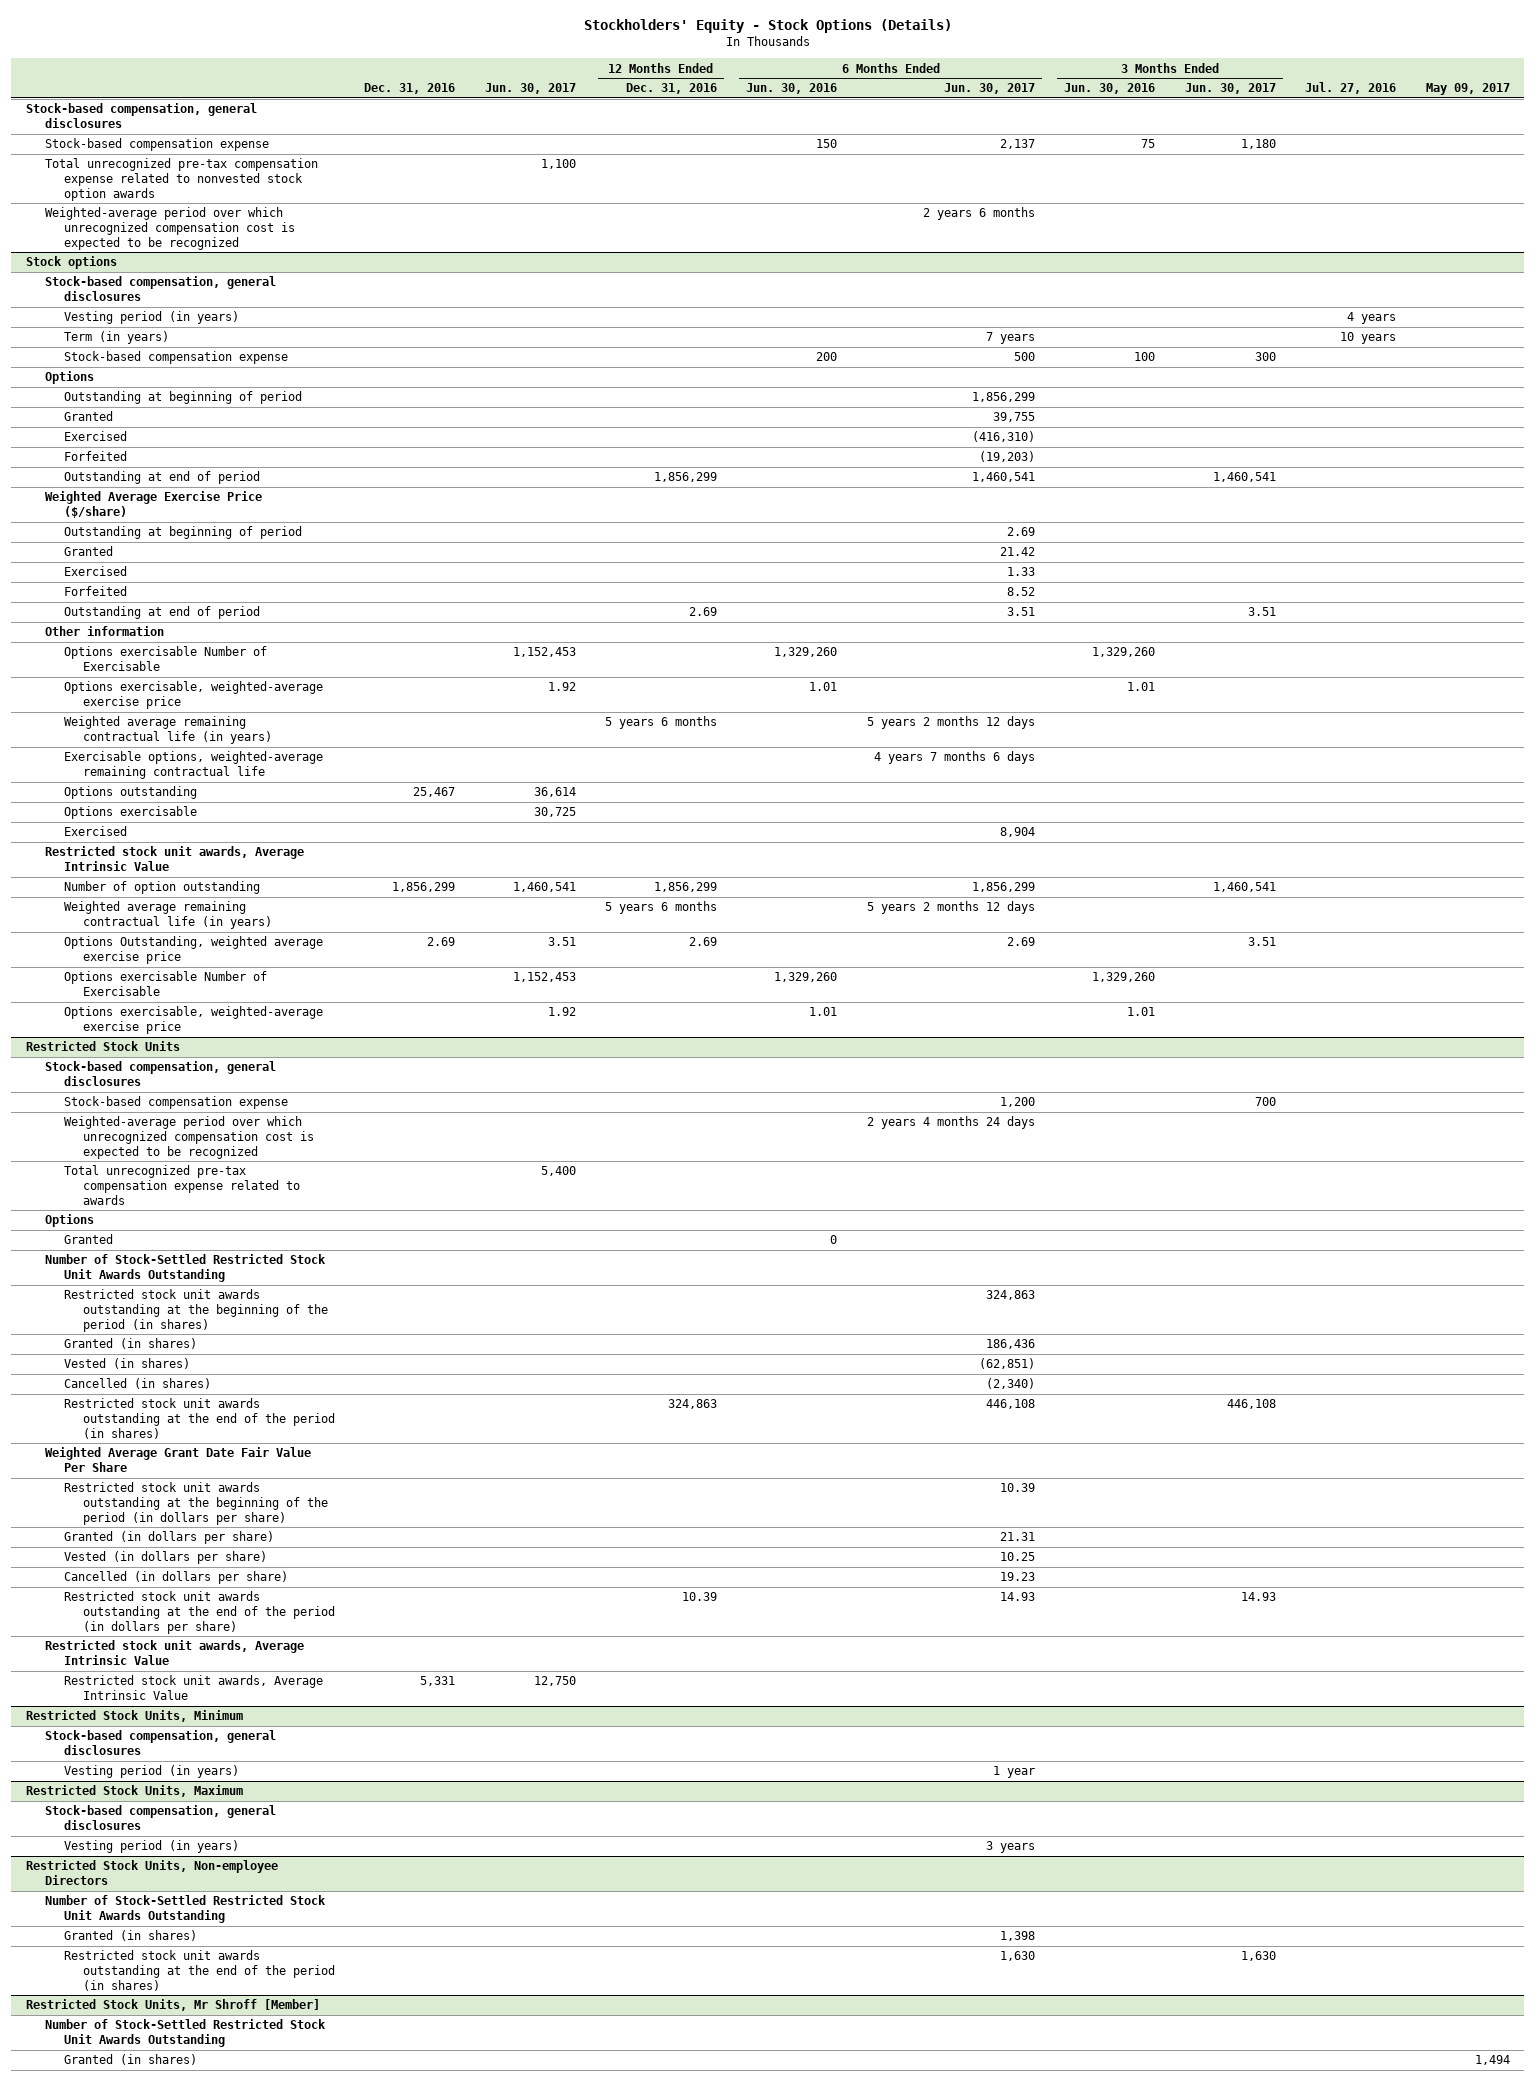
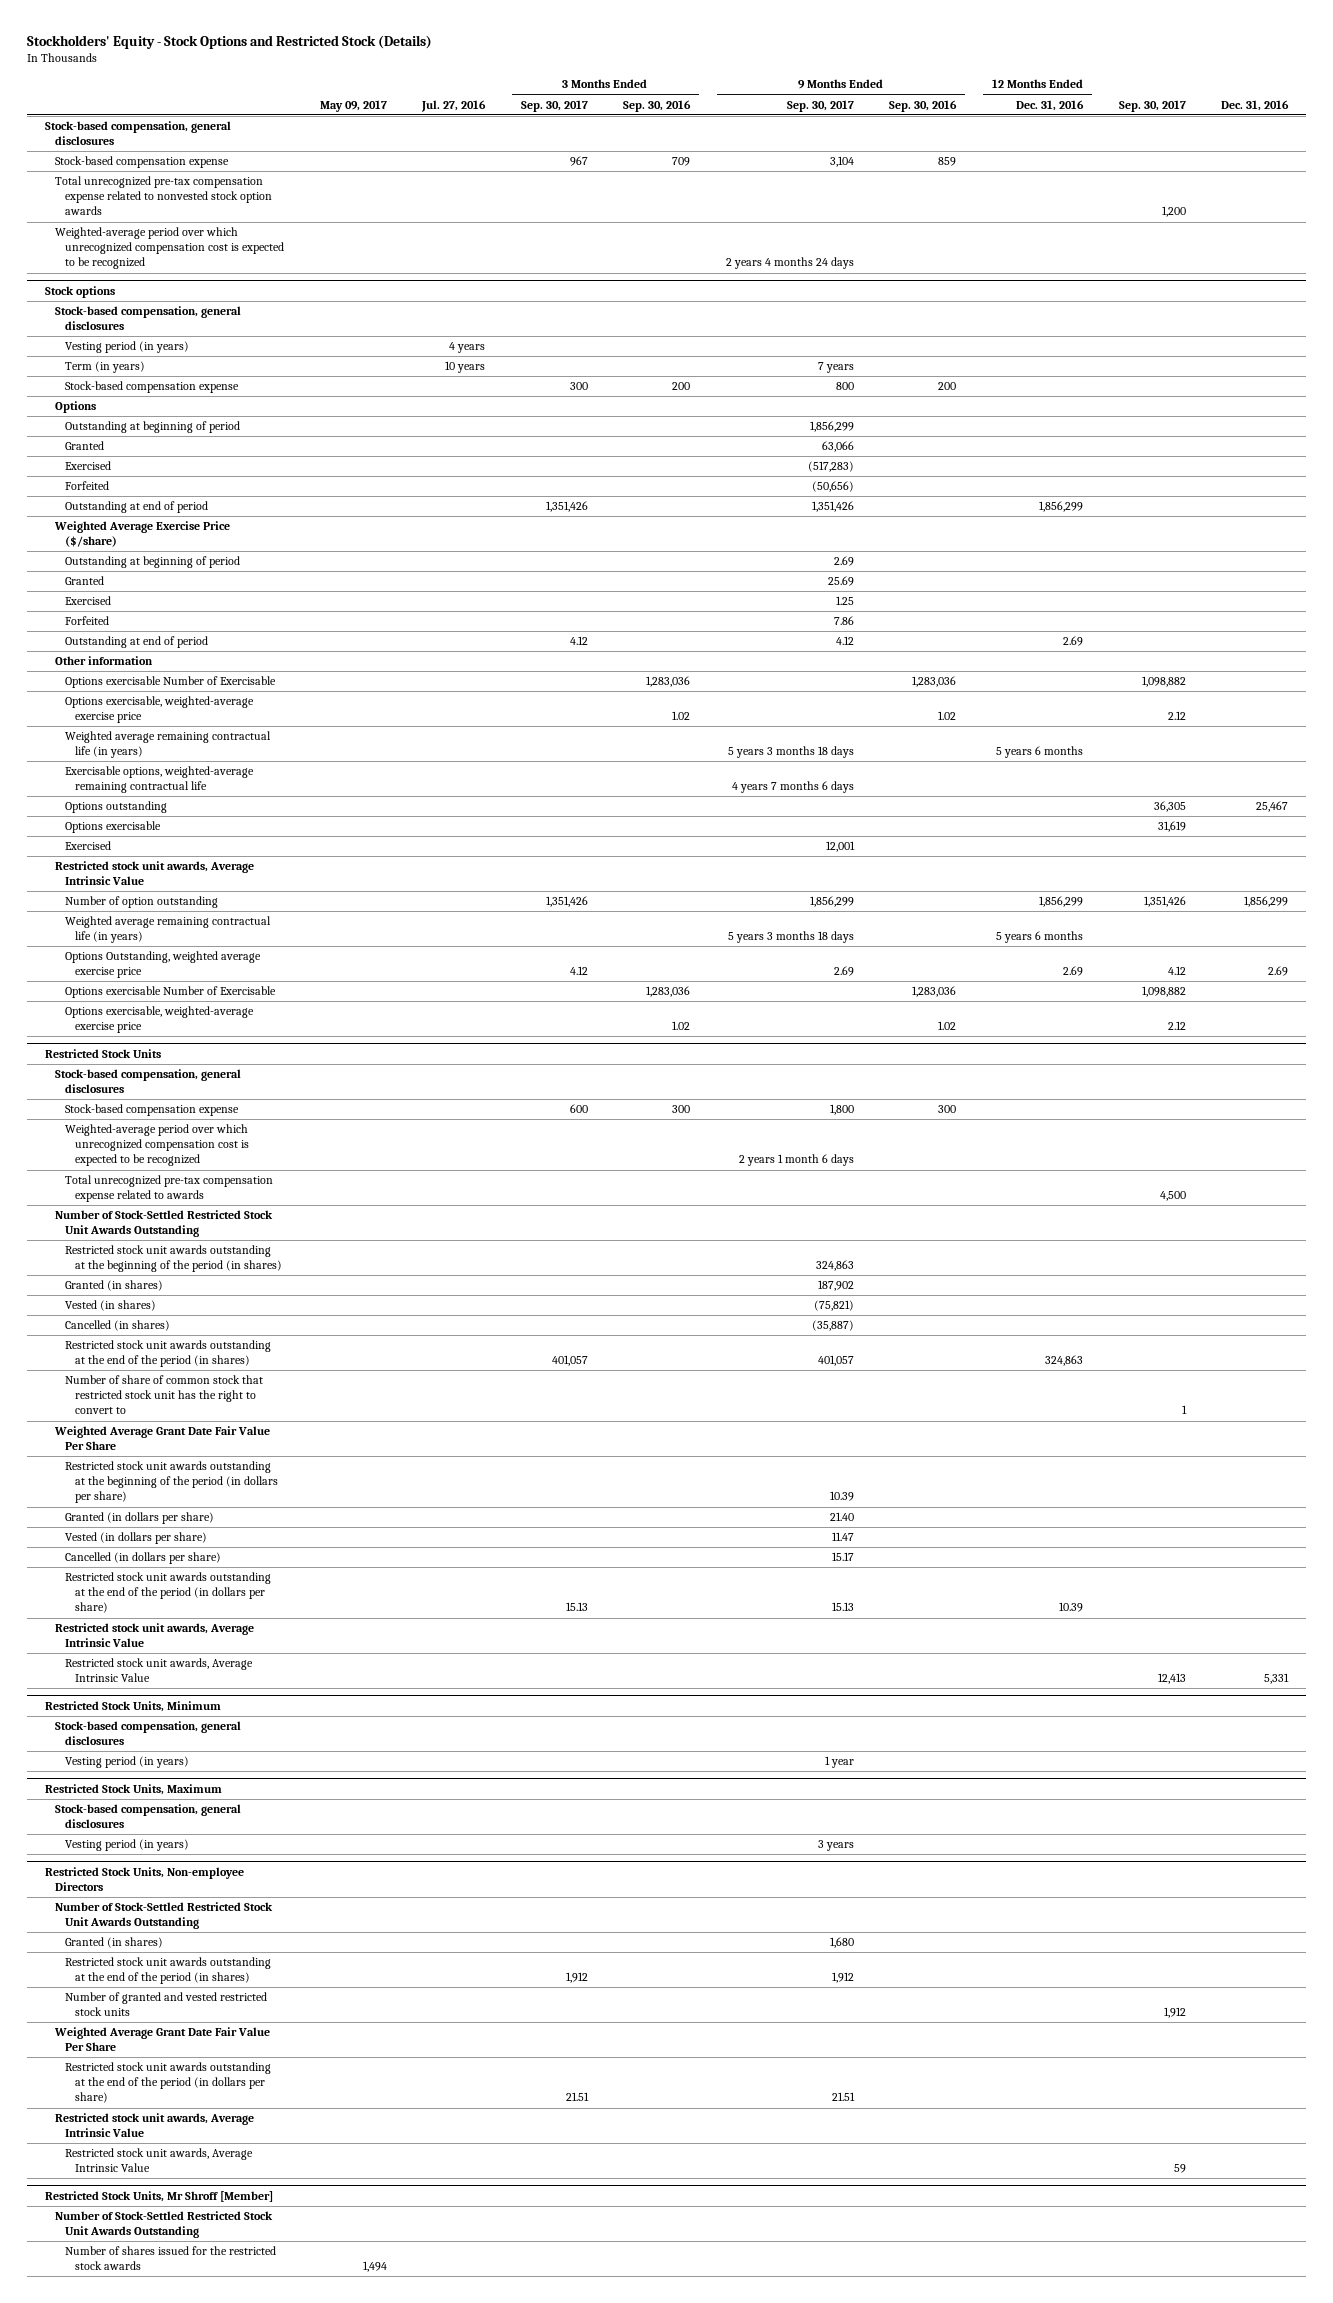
- Stockholders' Equity - Stock Options (Details)
+ Stockholders' Equity - Stock Options and Restricted Stock (Details)
- | Dec. 31, 2016 | Jun. 30, 2017 | 12 Months Ended Dec. 31, 2016 | 6 Months Ended Jun. 30, 2016 | 6 Months Ended Jun. 30, 2017 | 3 Months Ended Jun. 30, 2016 | 3 Months Ended Jun. 30, 2017 | Jul. 27, 2016 | May 09, 2017
+ | May 09, 2017 | Jul. 27, 2016 | 3 Months Ended Sep. 30, 2017 | 3 Months Ended Sep. 30, 2016 | 9 Months Ended Sep. 30, 2017 | 9 Months Ended Sep. 30, 2016 | 12 Months Ended Dec. 31, 2016 | Sep. 30, 2017 | Dec. 31, 2016
@ Restricted Stock Units
- Options
- Granted | | | | 0 | | | | |
+ Number of share of common stock that restricted stock unit has the right to convert to | | | | | | | | 1 |
@ Restricted Stock Units, Non-employee Directors
+ Number of granted and vested restricted stock units | | | | | | | | 1,912 |
+ Weighted Average Grant Date Fair Value Per Share
+ Restricted stock unit awards outstanding at the end of the period (in dollars per share) | | | 21.51 | | 21.51 | | | |
+ Restricted stock unit awards, Average Intrinsic Value
+ Restricted stock unit awards, Average Intrinsic Value | | | | | | | | 59 |
@ Restricted Stock Units, Mr Shroff [Member]
- Granted (in shares) | | | | | | | | | 1,494
+ Number of shares issued for the restricted stock awards | 1,494 | | | | | | | |

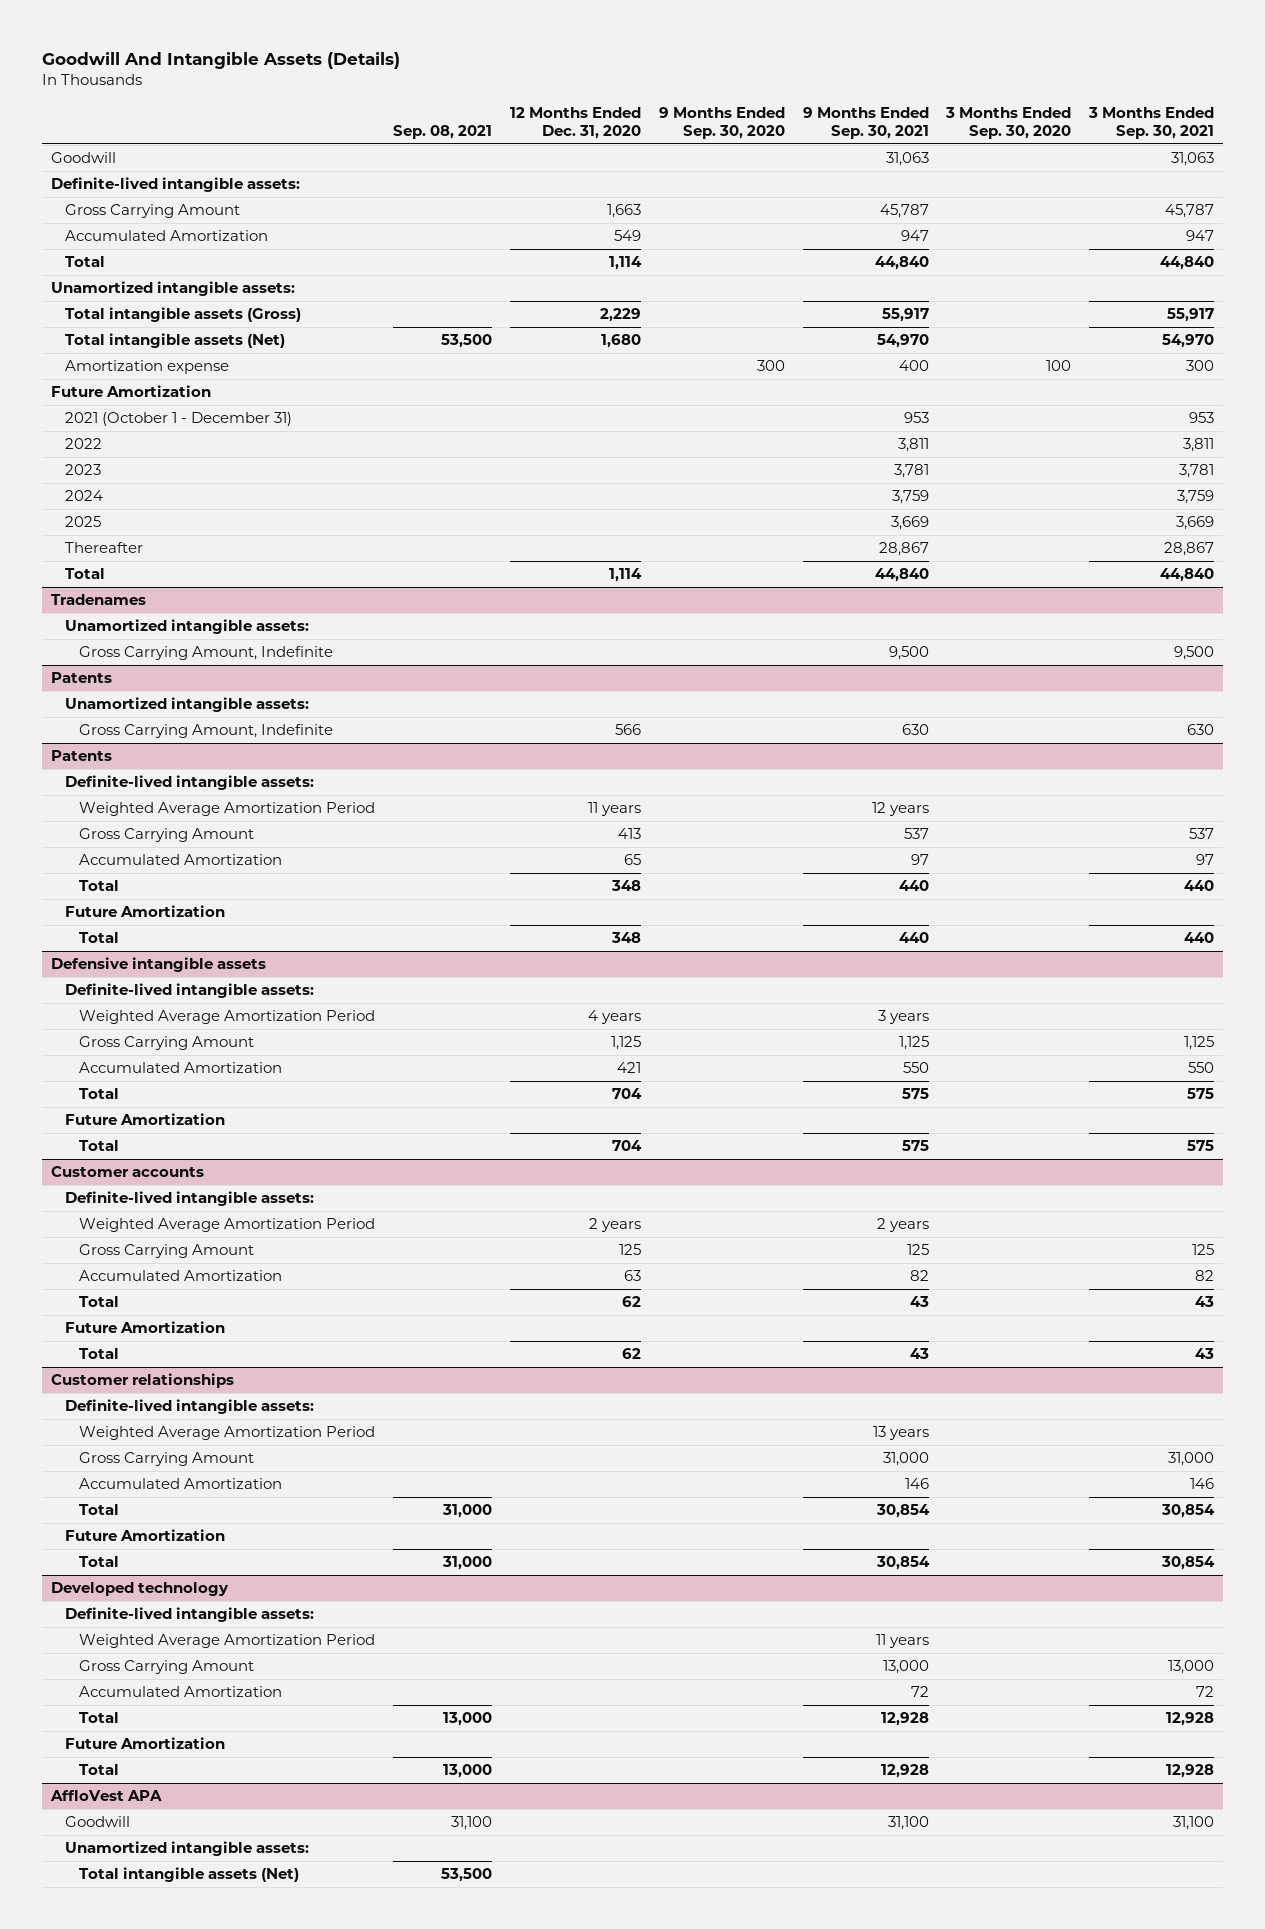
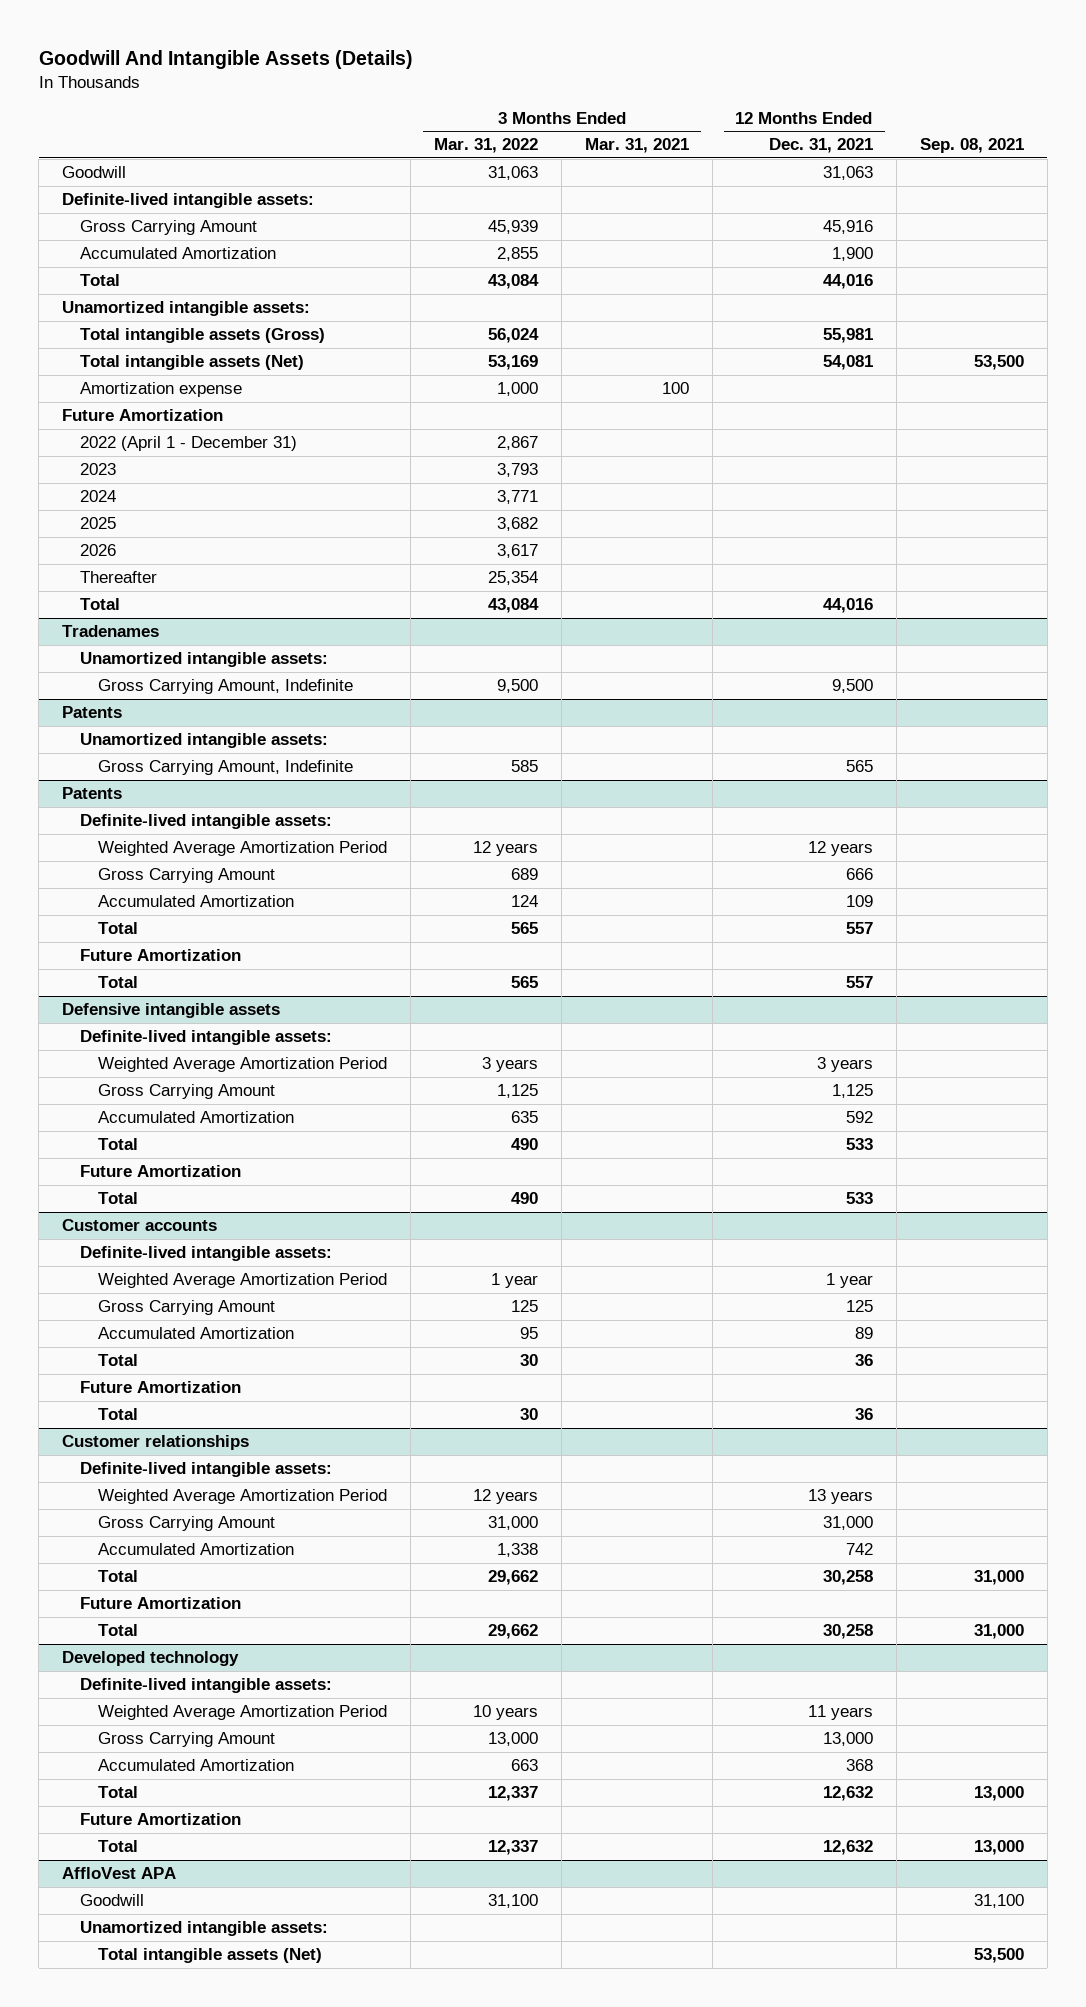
- | Sep. 08, 2021 | 12 Months Ended Dec. 31, 2020 | 9 Months Ended Sep. 30, 2020 | 9 Months Ended Sep. 30, 2021 | 3 Months Ended Sep. 30, 2020 | 3 Months Ended Sep. 30, 2021
+ | 3 Months Ended Mar. 31, 2022 | 3 Months Ended Mar. 31, 2021 | 12 Months Ended Dec. 31, 2021 | Sep. 08, 2021
- 2021 (October 1 - December 31) | | | | 953 | | 953
- 2022 | | | | 3,811 | | 3,811
+ 2022 (April 1 - December 31) | 2,867 | | |
+ 2026 | 3,617 | | |

